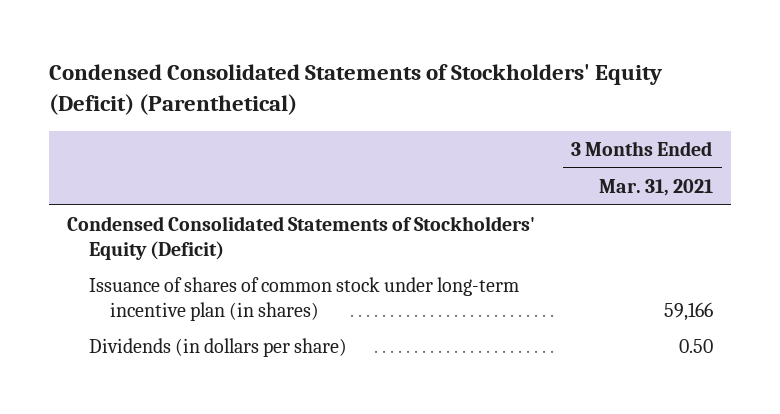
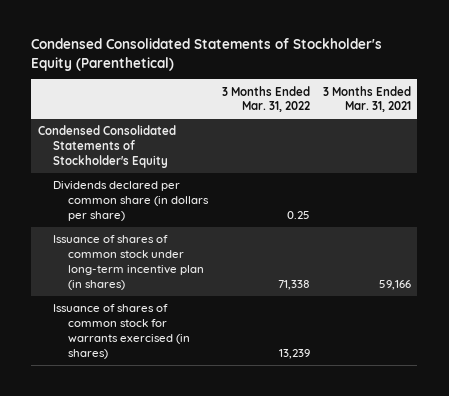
- Condensed Consolidated Statements of Stockholders' Equity (Deficit) (Parenthetical)
+ Condensed Consolidated Statements of Stockholder's Equity (Parenthetical)
- | 3 Months Ended Mar. 31, 2021
+ | 3 Months Ended Mar. 31, 2022 | 3 Months Ended Mar. 31, 2021
- Condensed Consolidated Statements of Stockholders' Equity (Deficit)
+ Condensed Consolidated Statements of Stockholder's Equity
+ Dividends declared per common share (in dollars per share) | 0.25 |
- Dividends (in dollars per share) | 0.50
+ Issuance of shares of common stock for warrants exercised (in shares) | 13,239 |

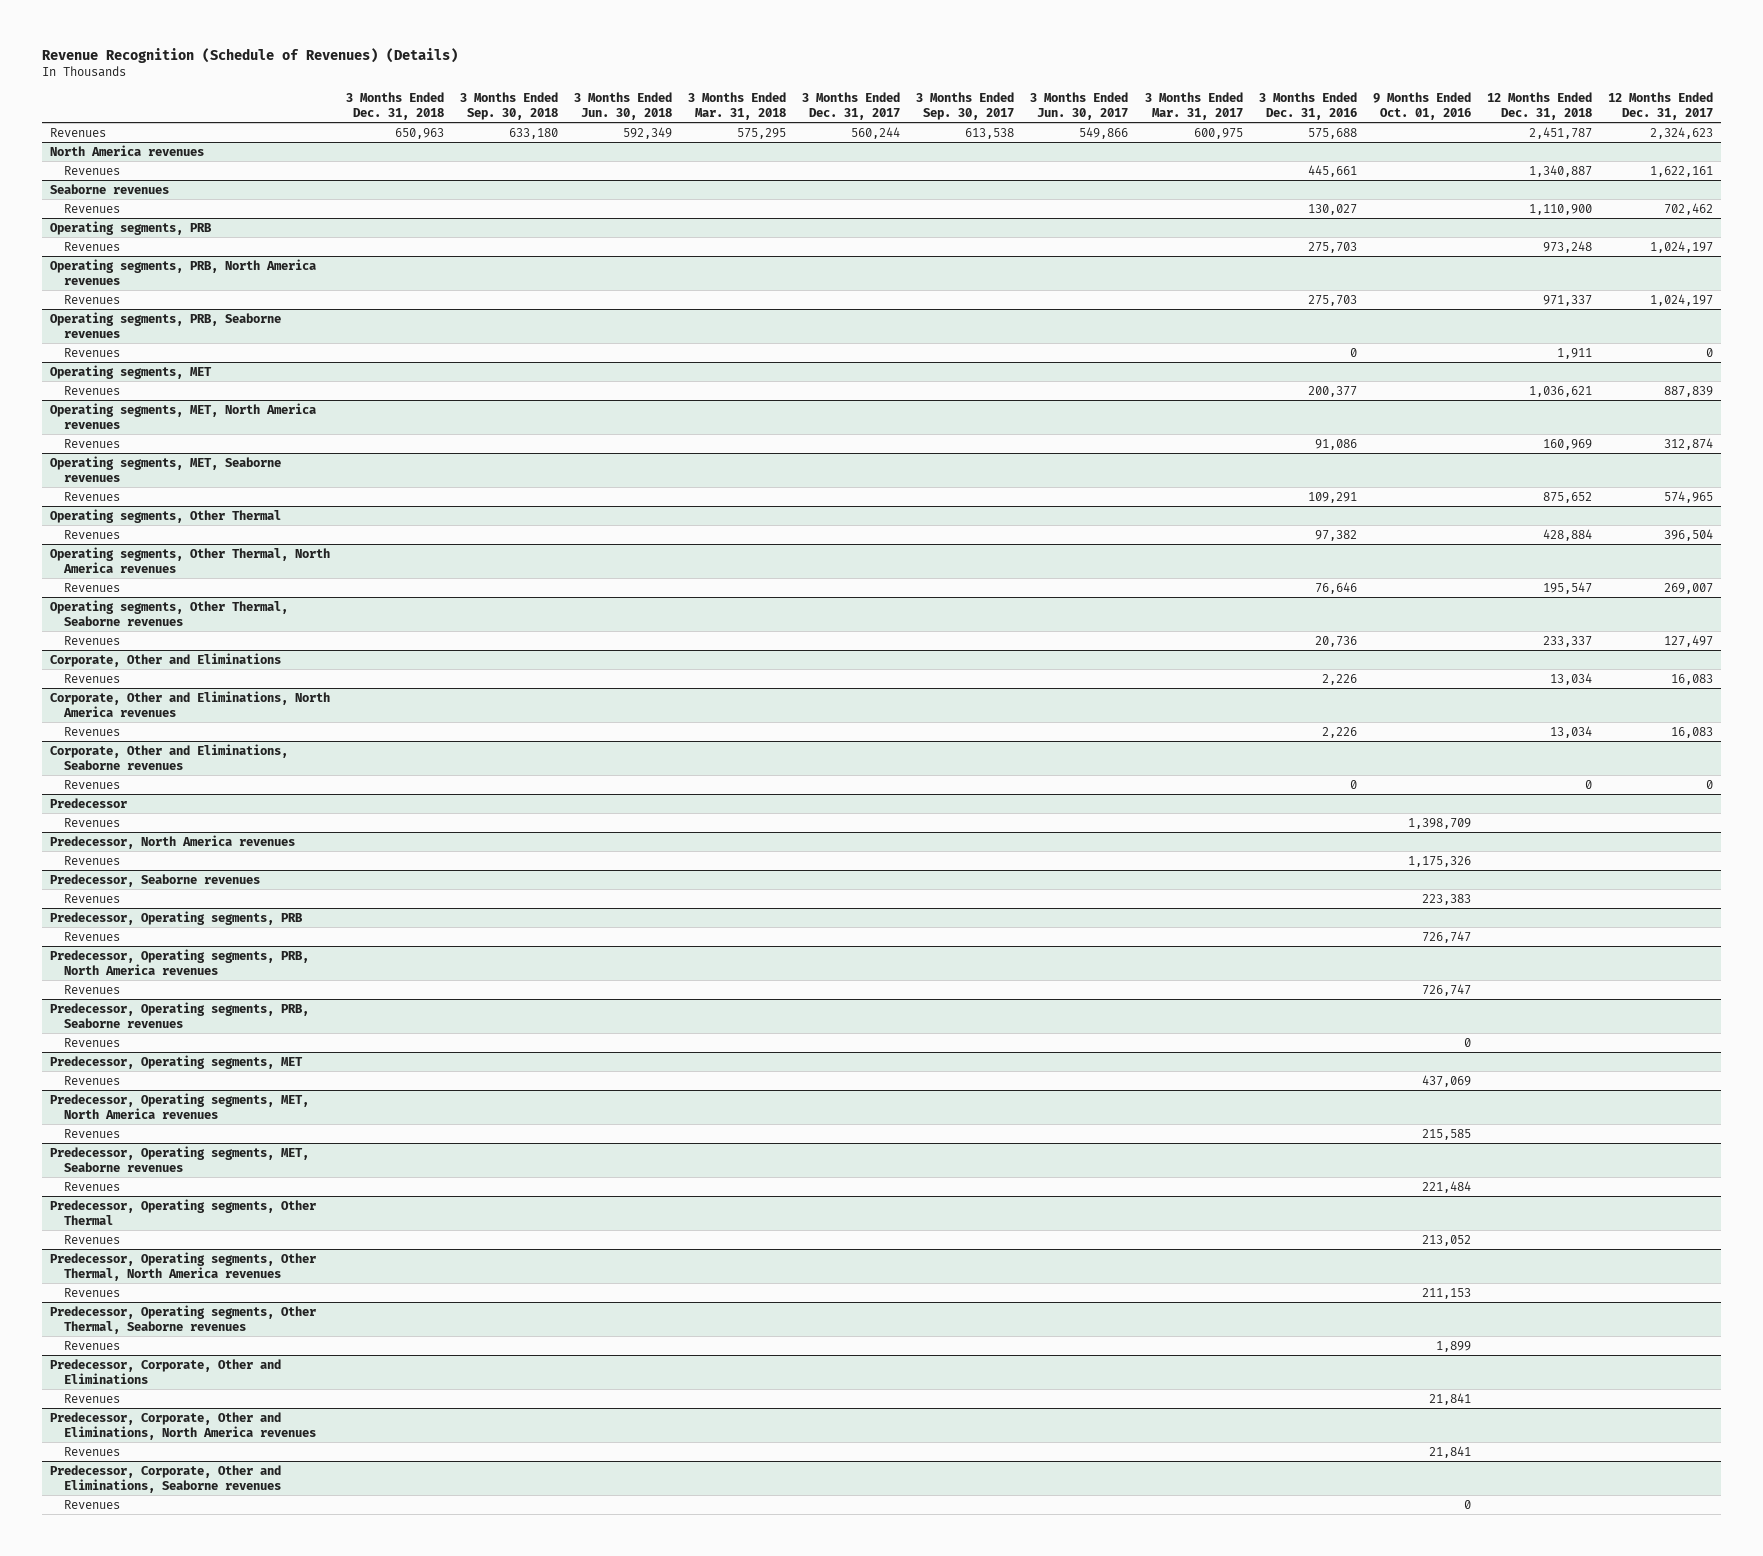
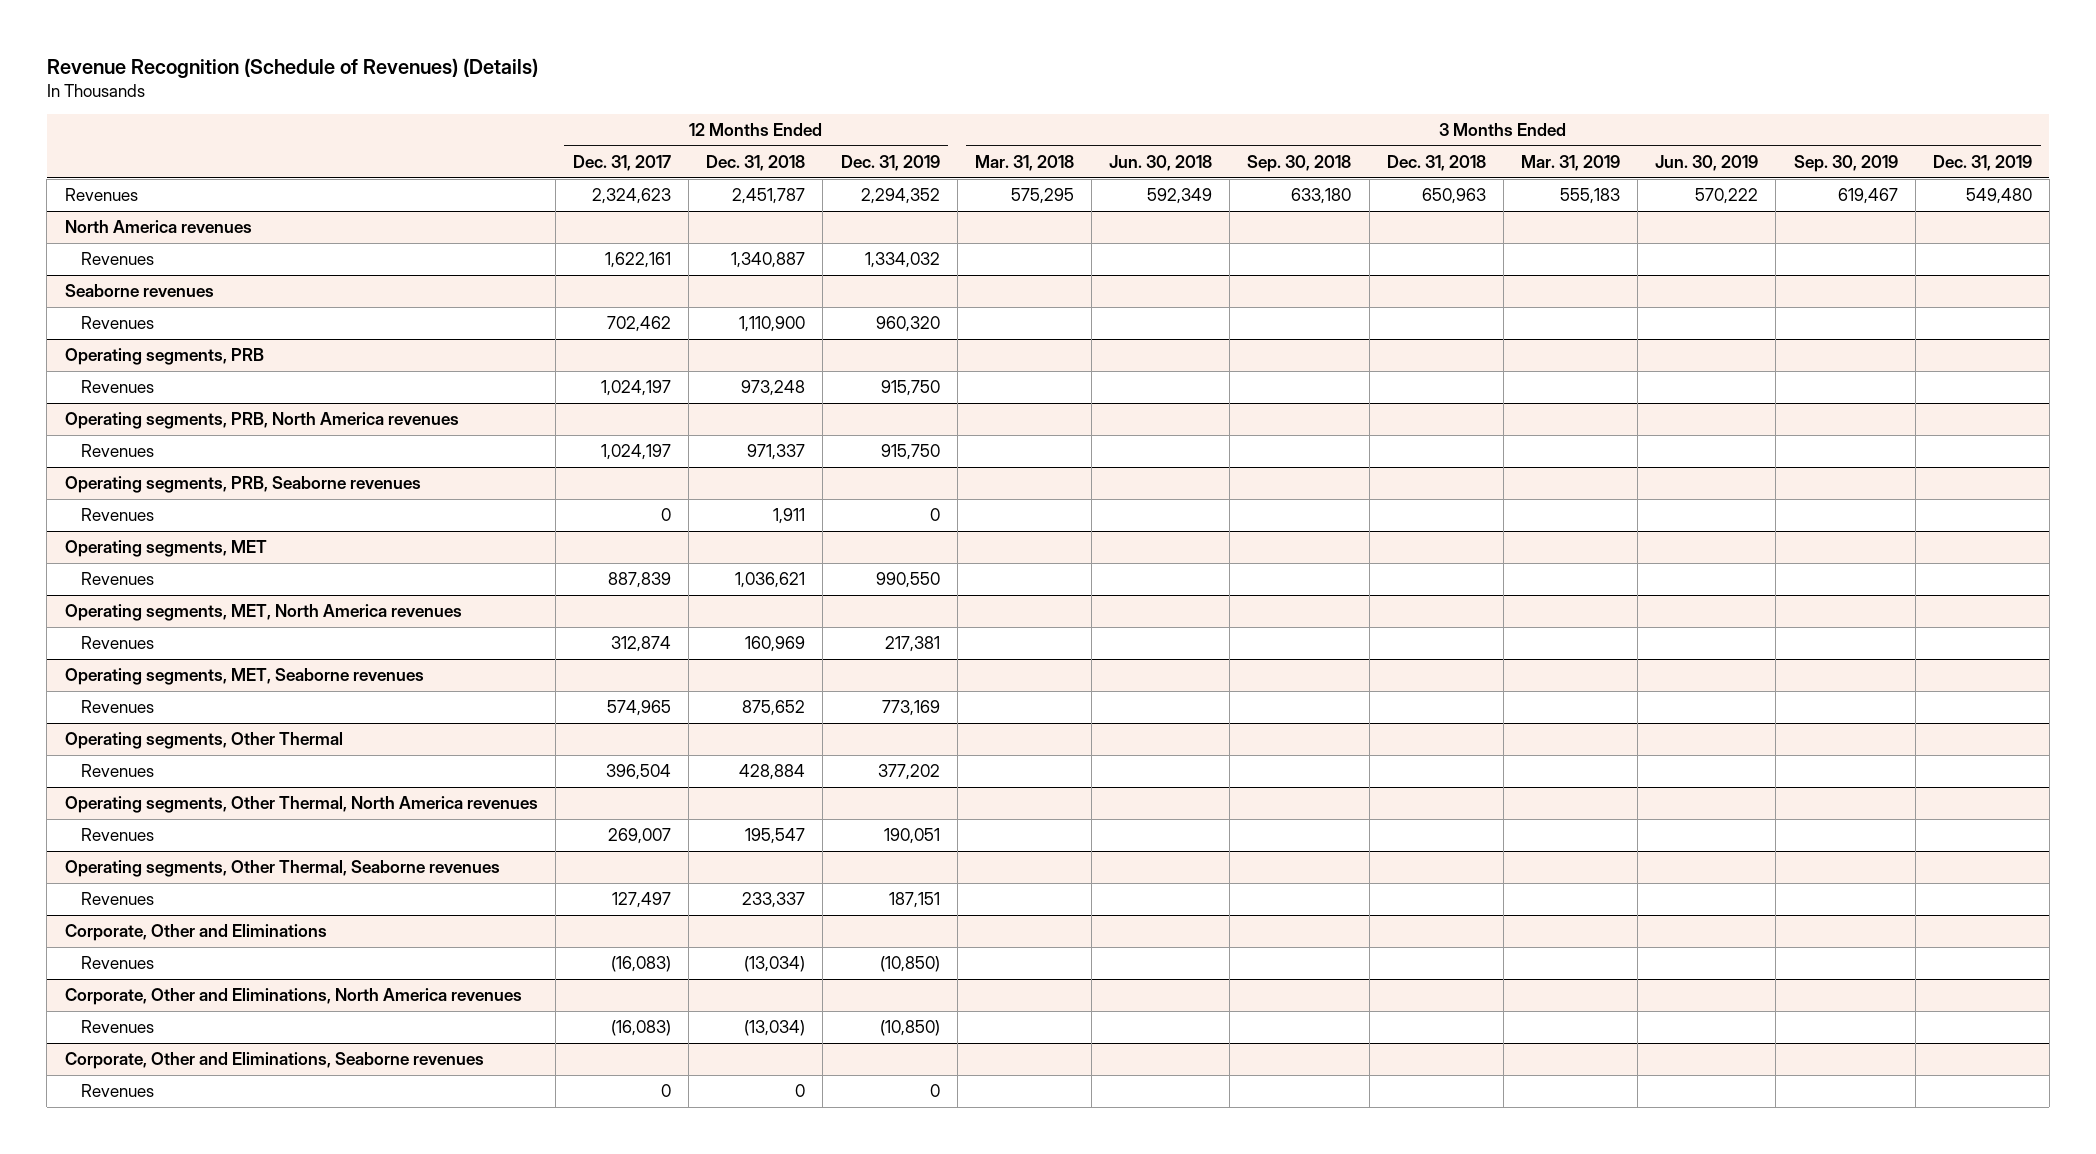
- | 3 Months Ended Dec. 31, 2018 | 3 Months Ended Sep. 30, 2018 | 3 Months Ended Jun. 30, 2018 | 3 Months Ended Mar. 31, 2018 | 3 Months Ended Dec. 31, 2017 | 3 Months Ended Sep. 30, 2017 | 3 Months Ended Jun. 30, 2017 | 3 Months Ended Mar. 31, 2017 | 3 Months Ended Dec. 31, 2016 | 9 Months Ended Oct. 01, 2016 | 12 Months Ended Dec. 31, 2018 | 12 Months Ended Dec. 31, 2017
+ | 12 Months Ended Dec. 31, 2017 | 12 Months Ended Dec. 31, 2018 | 12 Months Ended Dec. 31, 2019 | 3 Months Ended Mar. 31, 2018 | 3 Months Ended Jun. 30, 2018 | 3 Months Ended Sep. 30, 2018 | 3 Months Ended Dec. 31, 2018 | 3 Months Ended Mar. 31, 2019 | 3 Months Ended Jun. 30, 2019 | 3 Months Ended Sep. 30, 2019 | 3 Months Ended Dec. 31, 2019
@ Corporate, Other and Eliminations
- Revenues | | | | | | | | | 2,226 | | 13,034 | 16,083
+ Revenues | (16,083) | (13,034) | (10,850) | | | | | | | |
@ Corporate, Other and Eliminations, North America revenues
- Revenues | | | | | | | | | 2,226 | | 13,034 | 16,083
+ Revenues | (16,083) | (13,034) | (10,850) | | | | | | | |
- Predecessor
- Revenues | | | | | | | | | | 1,398,709 | |
- Predecessor, North America revenues
- Revenues | | | | | | | | | | 1,175,326 | |
- Predecessor, Seaborne revenues
- Revenues | | | | | | | | | | 223,383 | |
- Predecessor, Operating segments, PRB
- Revenues | | | | | | | | | | 726,747 | |
- Predecessor, Operating segments, PRB, North America revenues
- Revenues | | | | | | | | | | 726,747 | |
- Predecessor, Operating segments, PRB, Seaborne revenues
- Revenues | | | | | | | | | | 0 | |
- Predecessor, Operating segments, MET
- Revenues | | | | | | | | | | 437,069 | |
- Predecessor, Operating segments, MET, North America revenues
- Revenues | | | | | | | | | | 215,585 | |
- Predecessor, Operating segments, MET, Seaborne revenues
- Revenues | | | | | | | | | | 221,484 | |
- Predecessor, Operating segments, Other Thermal
- Revenues | | | | | | | | | | 213,052 | |
- Predecessor, Operating segments, Other Thermal, North America revenues
- Revenues | | | | | | | | | | 211,153 | |
- Predecessor, Operating segments, Other Thermal, Seaborne revenues
- Revenues | | | | | | | | | | 1,899 | |
- Predecessor, Corporate, Other and Eliminations
- Revenues | | | | | | | | | | 21,841 | |
- Predecessor, Corporate, Other and Eliminations, North America revenues
- Revenues | | | | | | | | | | 21,841 | |
- Predecessor, Corporate, Other and Eliminations, Seaborne revenues
- Revenues | | | | | | | | | | 0 | |

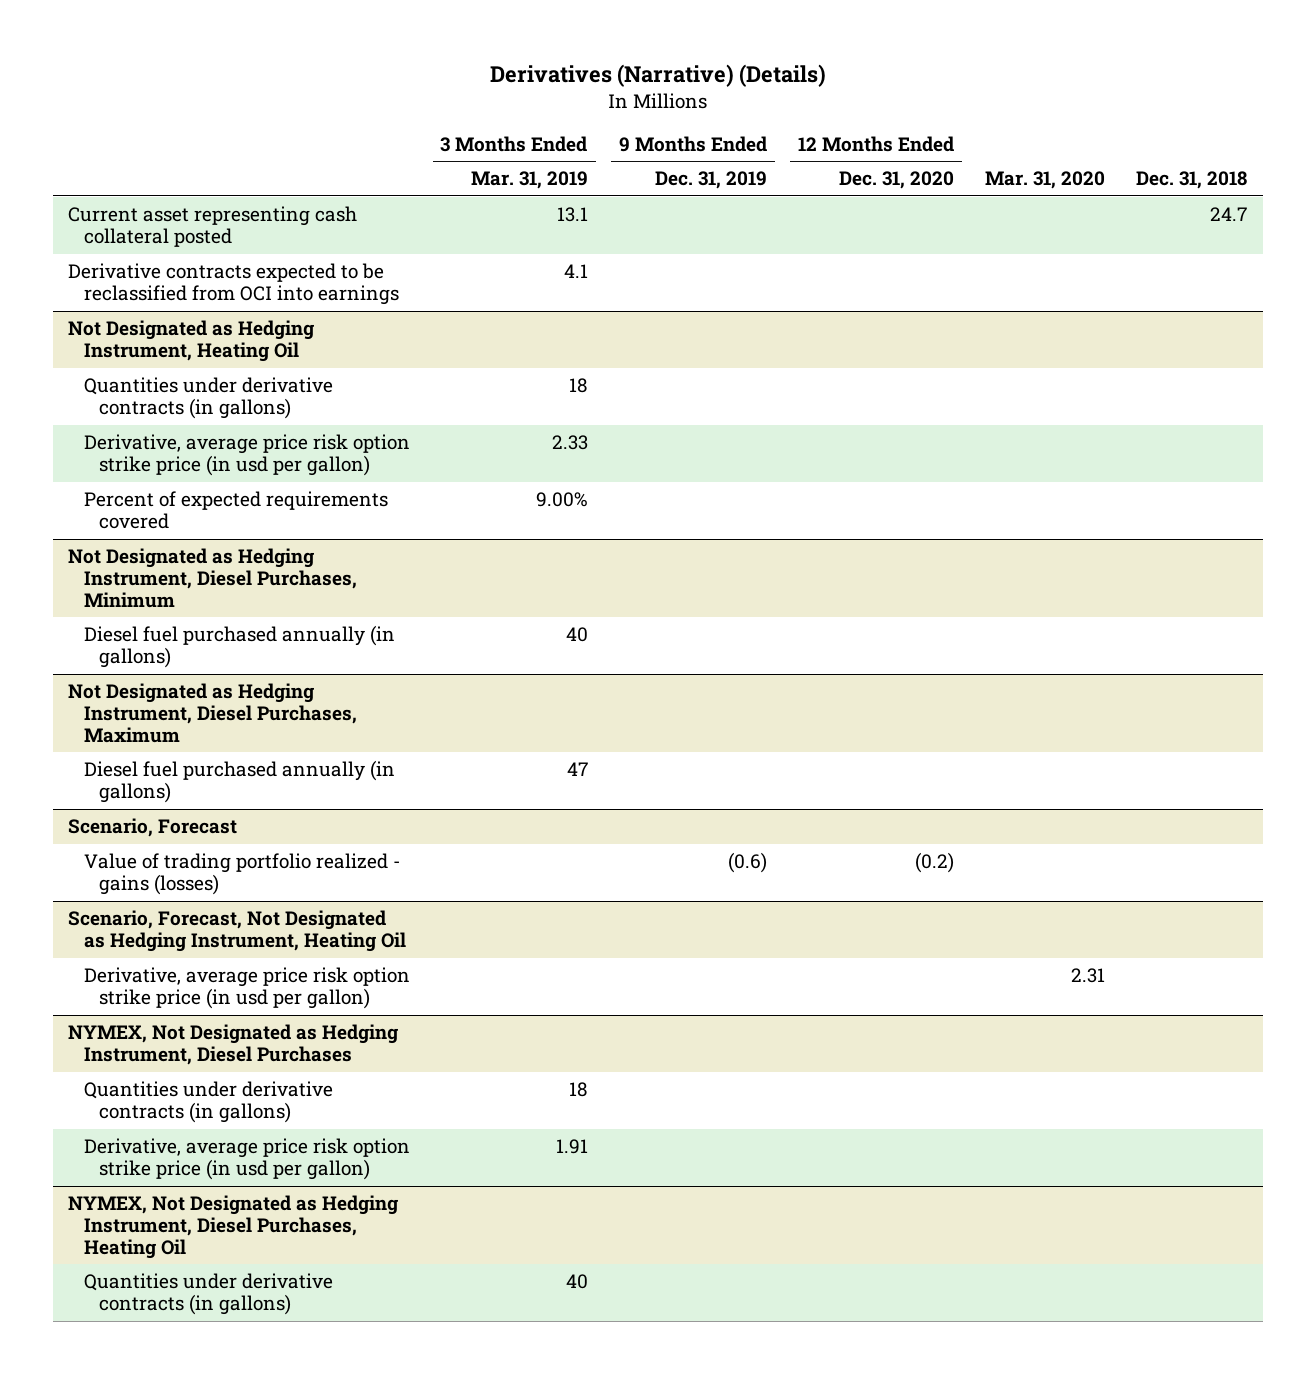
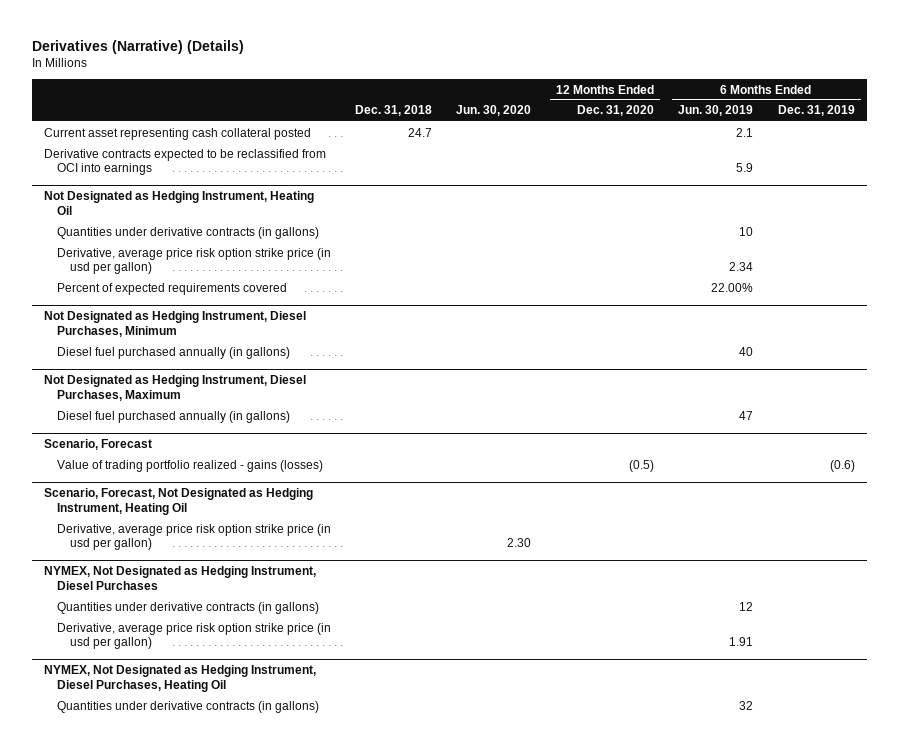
- | 3 Months Ended Mar. 31, 2019 | 9 Months Ended Dec. 31, 2019 | 12 Months Ended Dec. 31, 2020 | Mar. 31, 2020 | Dec. 31, 2018
+ | Dec. 31, 2018 | Jun. 30, 2020 | 12 Months Ended Dec. 31, 2020 | 6 Months Ended Jun. 30, 2019 | 6 Months Ended Dec. 31, 2019
@ Scenario, Forecast
- Value of trading portfolio realized - gains (losses) | | (0.6) | (0.2) | |
+ Value of trading portfolio realized - gains (losses) | | | (0.5) | | (0.6)

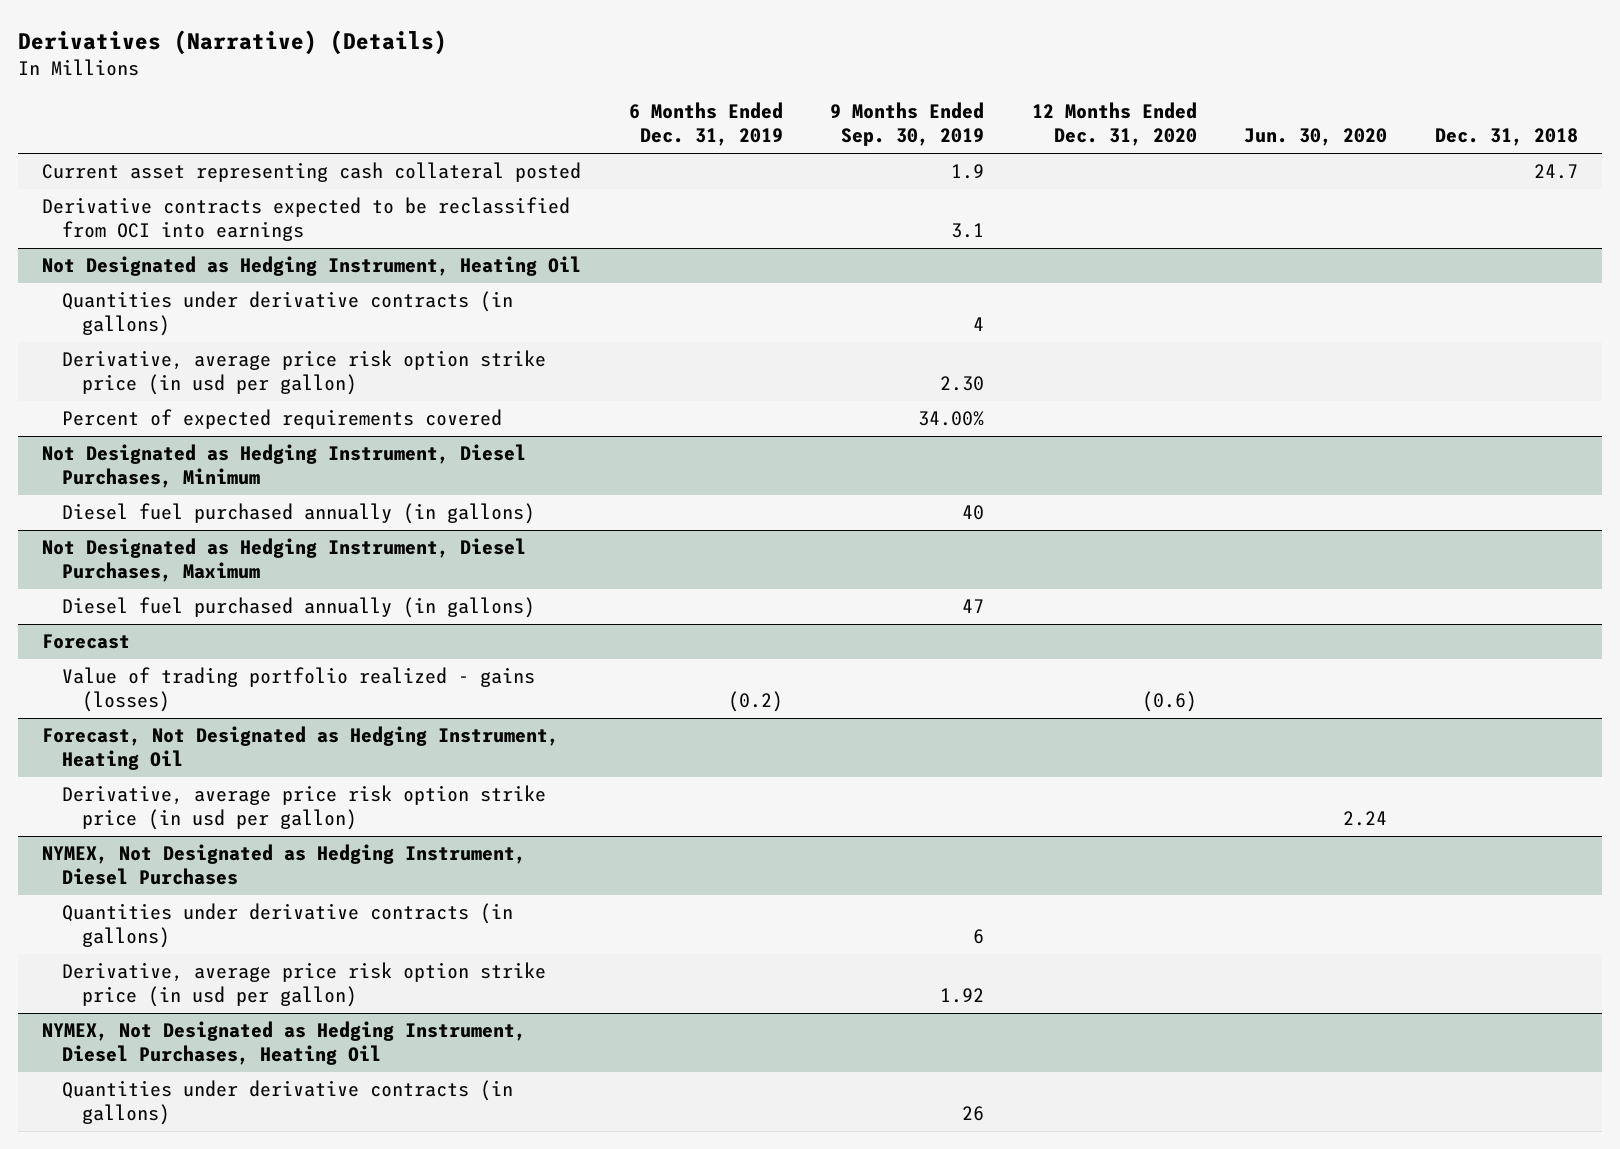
- | Dec. 31, 2018 | Jun. 30, 2020 | 12 Months Ended Dec. 31, 2020 | 6 Months Ended Jun. 30, 2019 | 6 Months Ended Dec. 31, 2019
+ | 6 Months Ended Dec. 31, 2019 | 9 Months Ended Sep. 30, 2019 | 12 Months Ended Dec. 31, 2020 | Jun. 30, 2020 | Dec. 31, 2018
- Scenario, Forecast
- Value of trading portfolio realized - gains (losses) | | | (0.5) | | (0.6)
- Scenario, Forecast, Not Designated as Hedging Instrument, Heating Oil
- Derivative, average price risk option strike price (in usd per gallon) | | 2.30 | | |
+ Forecast
+ Value of trading portfolio realized - gains (losses) | (0.2) | | (0.6) | |
+ Forecast, Not Designated as Hedging Instrument, Heating Oil
+ Derivative, average price risk option strike price (in usd per gallon) | | | | 2.24 |

